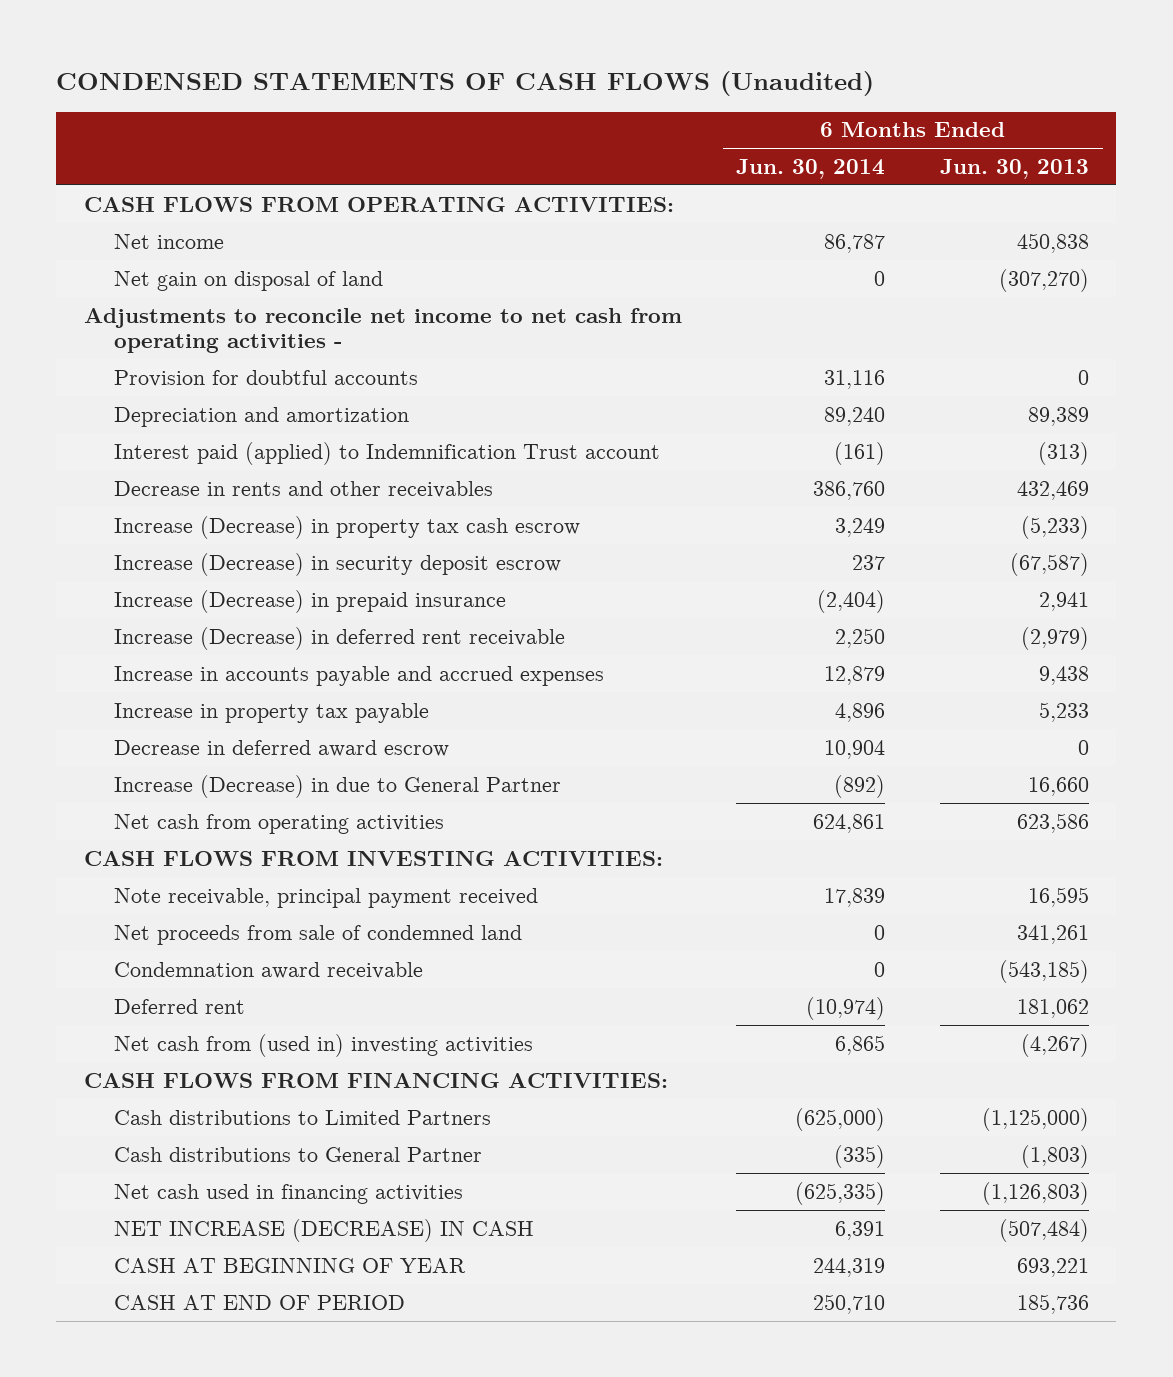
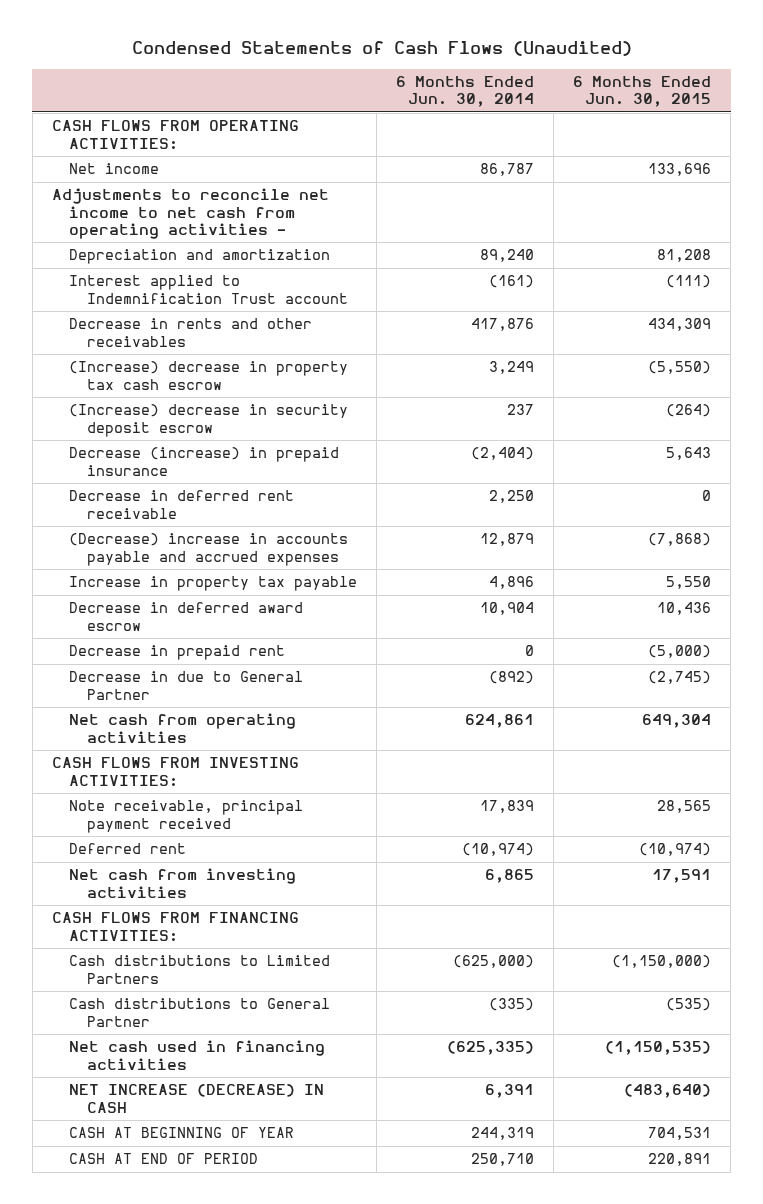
- CONDENSED STATEMENTS OF CASH FLOWS (Unaudited)
+ Condensed Statements of Cash Flows (Unaudited)
- | 6 Months Ended Jun. 30, 2014 | 6 Months Ended Jun. 30, 2013
+ | 6 Months Ended Jun. 30, 2014 | 6 Months Ended Jun. 30, 2015
- Net gain on disposal of land | 0 | (307,270)
- Provision for doubtful accounts | 31,116 | 0
- Interest paid (applied) to Indemnification Trust account | (161) | (313)
- Decrease in rents and other receivables | 386,760 | 432,469
- Increase (Decrease) in property tax cash escrow | 3,249 | (5,233)
- Increase (Decrease) in security deposit escrow | 237 | (67,587)
- Increase (Decrease) in prepaid insurance | (2,404) | 2,941
- Increase (Decrease) in deferred rent receivable | 2,250 | (2,979)
- Increase in accounts payable and accrued expenses | 12,879 | 9,438
+ Interest applied to Indemnification Trust account | (161) | (111)
+ Decrease in rents and other receivables | 417,876 | 434,309
+ (Increase) decrease in property tax cash escrow | 3,249 | (5,550)
+ (Increase) decrease in security deposit escrow | 237 | (264)
+ Decrease (increase) in prepaid insurance | (2,404) | 5,643
+ Decrease in deferred rent receivable | 2,250 | 0
+ (Decrease) increase in accounts payable and accrued expenses | 12,879 | (7,868)
- Increase (Decrease) in due to General Partner | (892) | 16,660
+ Decrease in prepaid rent | 0 | (5,000)
+ Decrease in due to General Partner | (892) | (2,745)
- Net proceeds from sale of condemned land | 0 | 341,261
- Condemnation award receivable | 0 | (543,185)
- Net cash from (used in) investing activities | 6,865 | (4,267)
+ Net cash from investing activities | 6,865 | 17,591

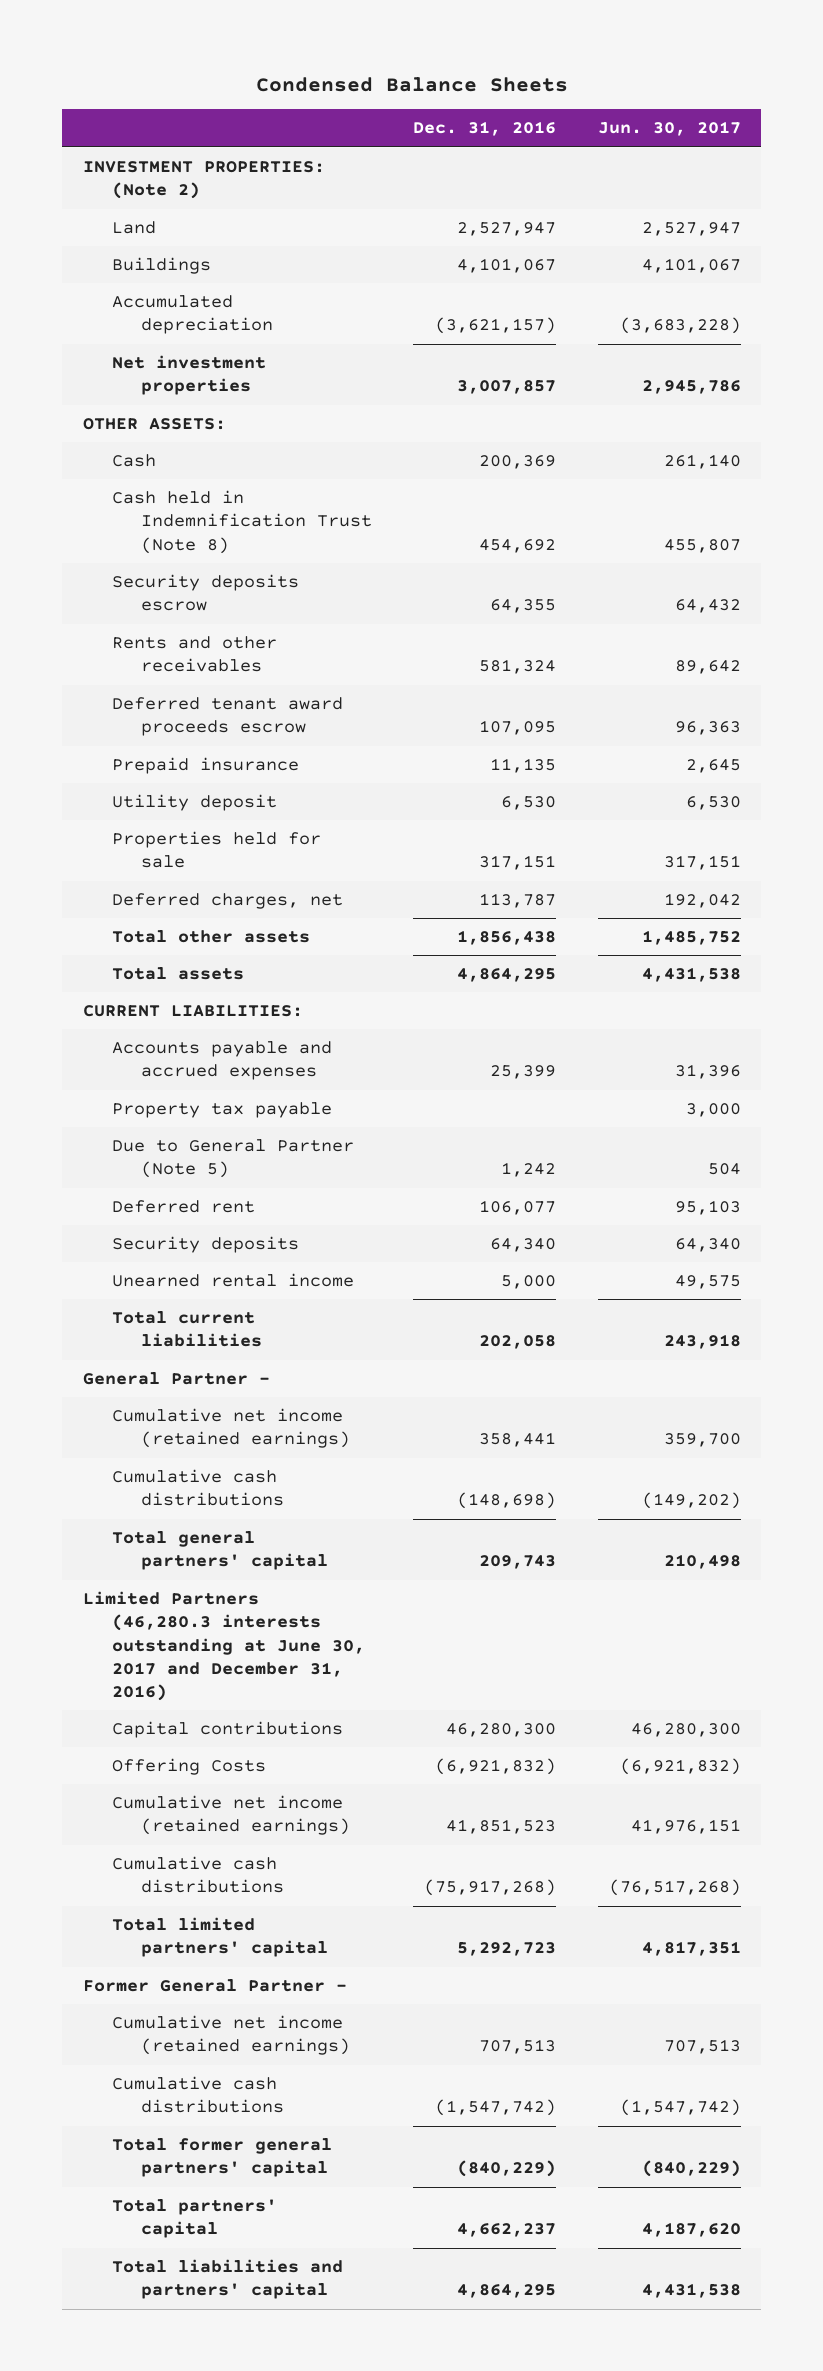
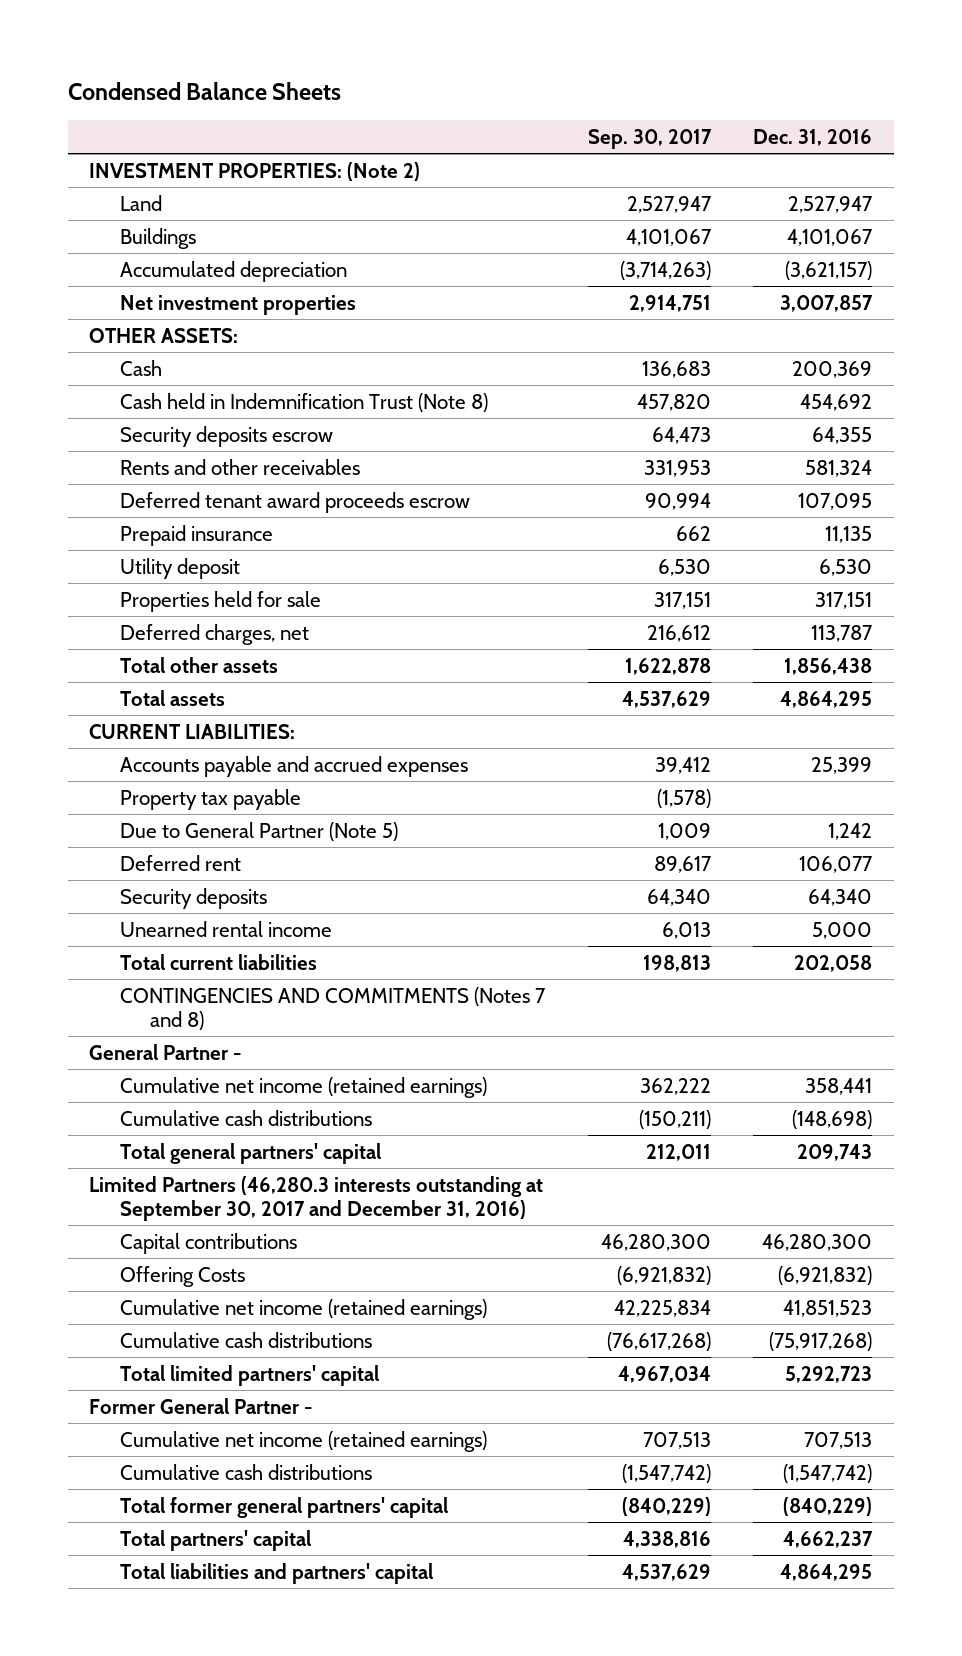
- | Dec. 31, 2016 | Jun. 30, 2017
+ | Sep. 30, 2017 | Dec. 31, 2016
+ CONTINGENCIES AND COMMITMENTS (Notes 7 and 8)
- Limited Partners (46,280.3 interests outstanding at June 30, 2017 and December 31, 2016)
+ Limited Partners (46,280.3 interests outstanding at September 30, 2017 and December 31, 2016)

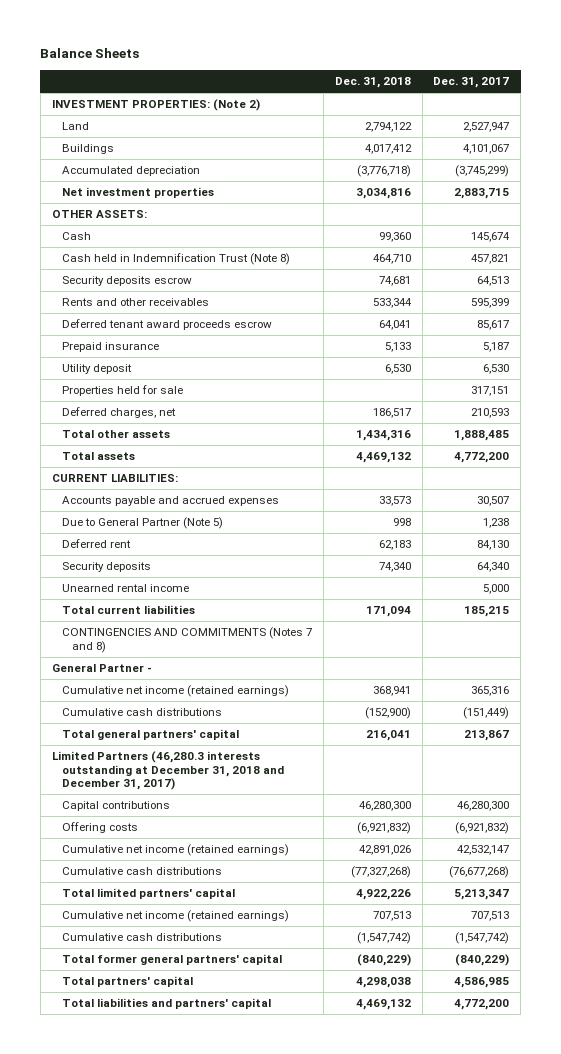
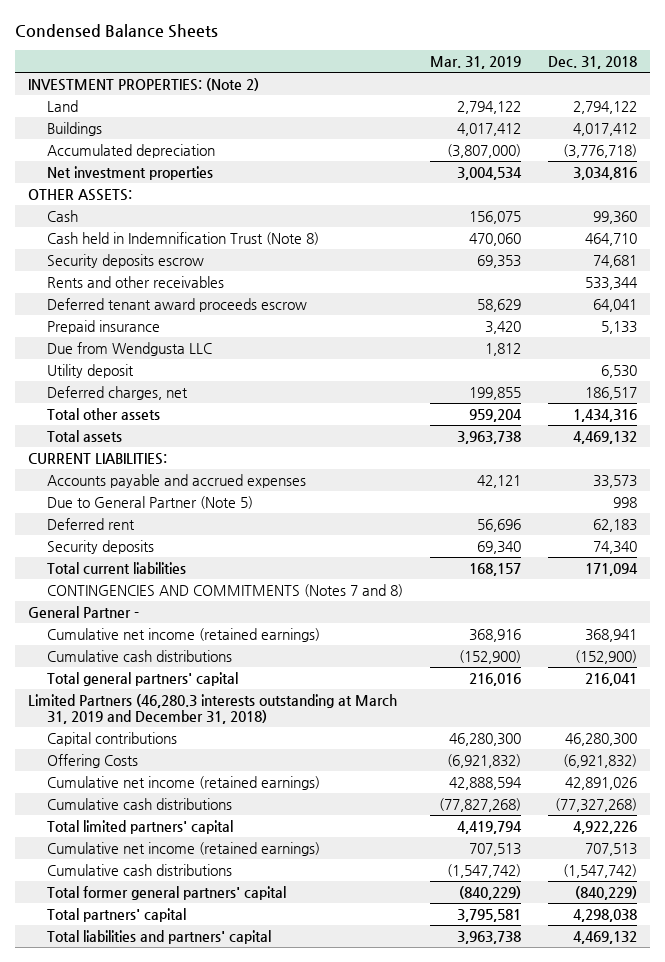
- Balance Sheets
+ Condensed Balance Sheets
- | Dec. 31, 2018 | Dec. 31, 2017
+ | Mar. 31, 2019 | Dec. 31, 2018
+ Due from Wendgusta LLC | 1,812 |
- Properties held for sale | | 317,151
- Unearned rental income | | 5,000
- Limited Partners (46,280.3 interests outstanding at December 31, 2018 and December 31, 2017)
+ Limited Partners (46,280.3 interests outstanding at March 31, 2019 and December 31, 2018)
- Offering costs | (6,921,832) | (6,921,832)
+ Offering Costs | (6,921,832) | (6,921,832)

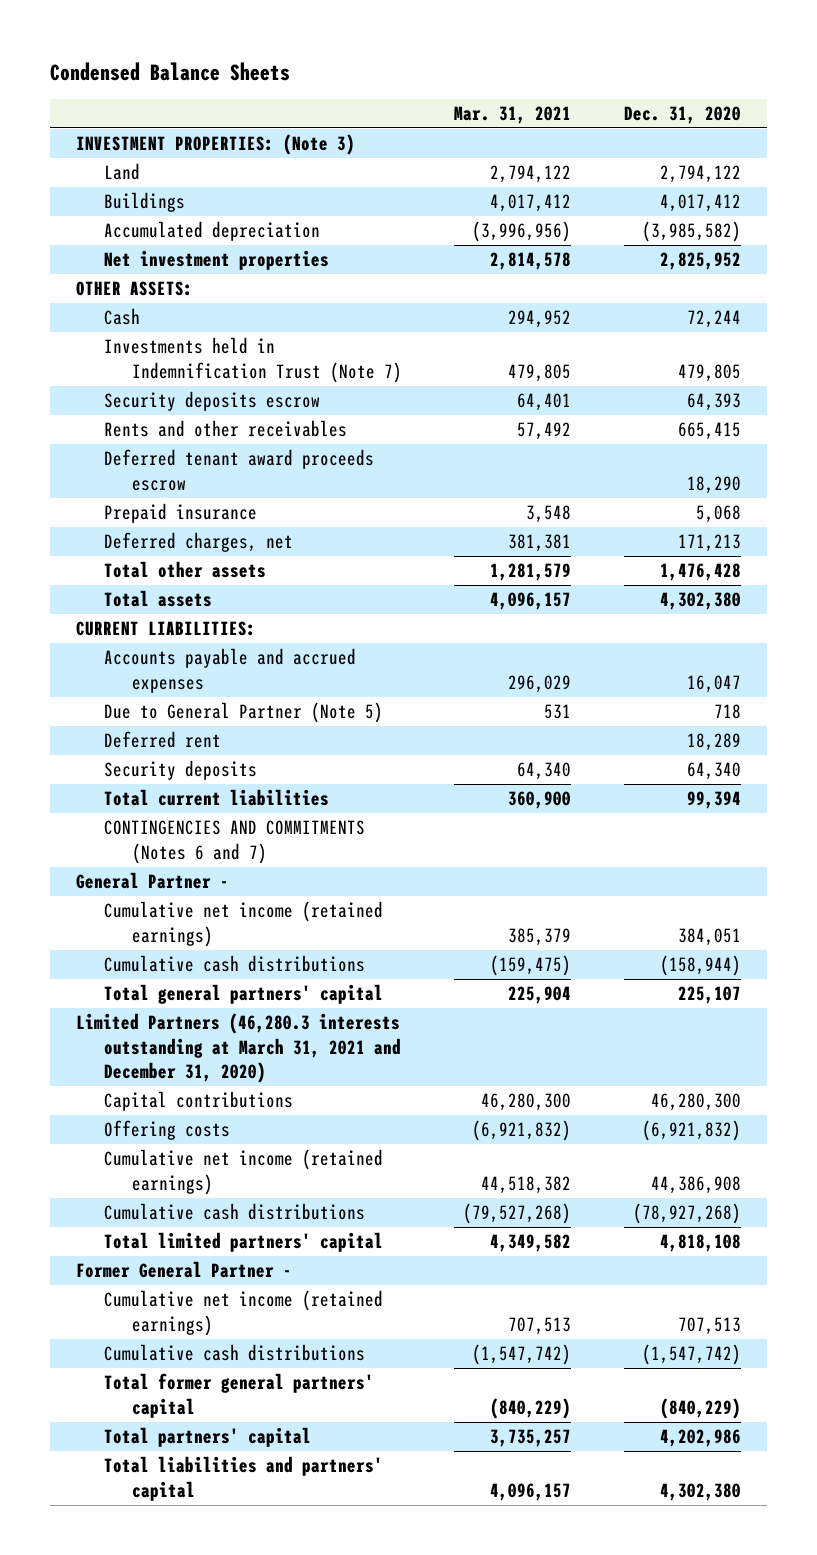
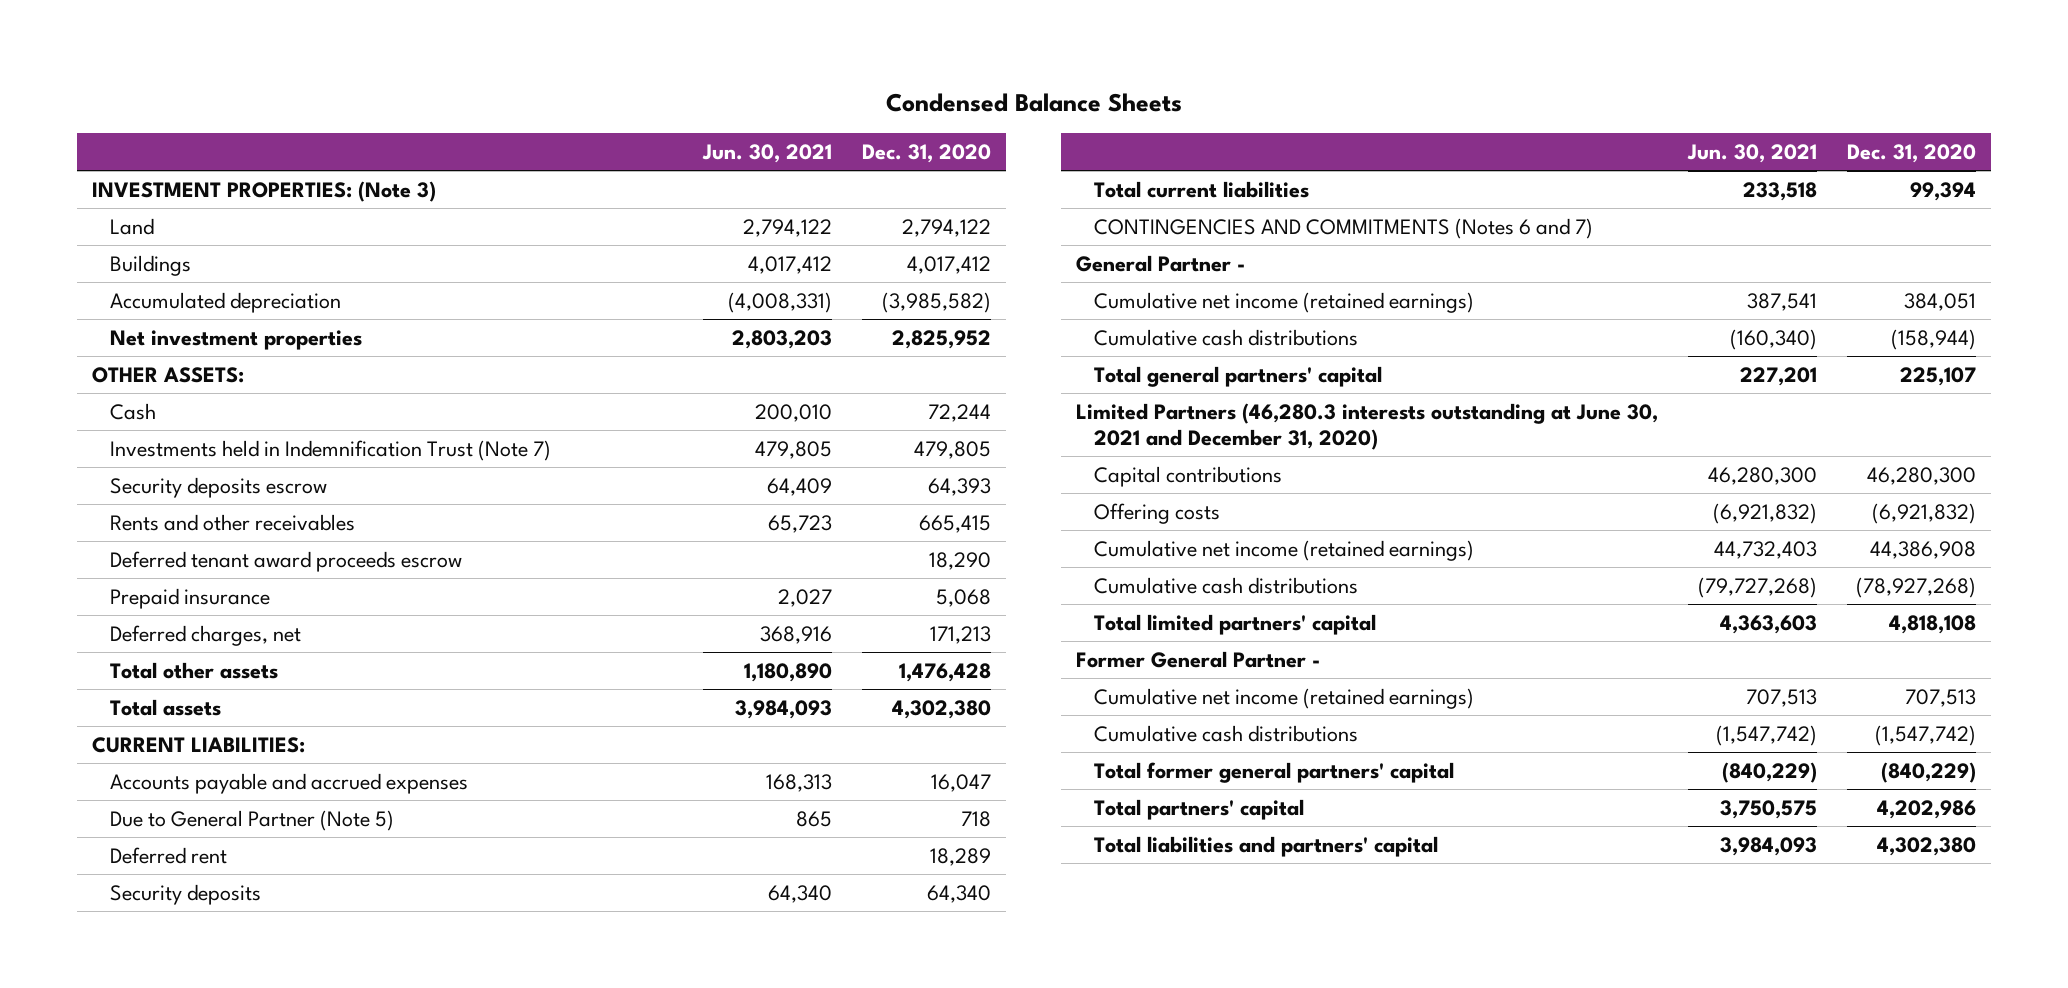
- | Mar. 31, 2021 | Dec. 31, 2020
+ | Jun. 30, 2021 | Dec. 31, 2020
- Limited Partners (46,280.3 interests outstanding at March 31, 2021 and December 31, 2020)
+ Limited Partners (46,280.3 interests outstanding at June 30, 2021 and December 31, 2020)

